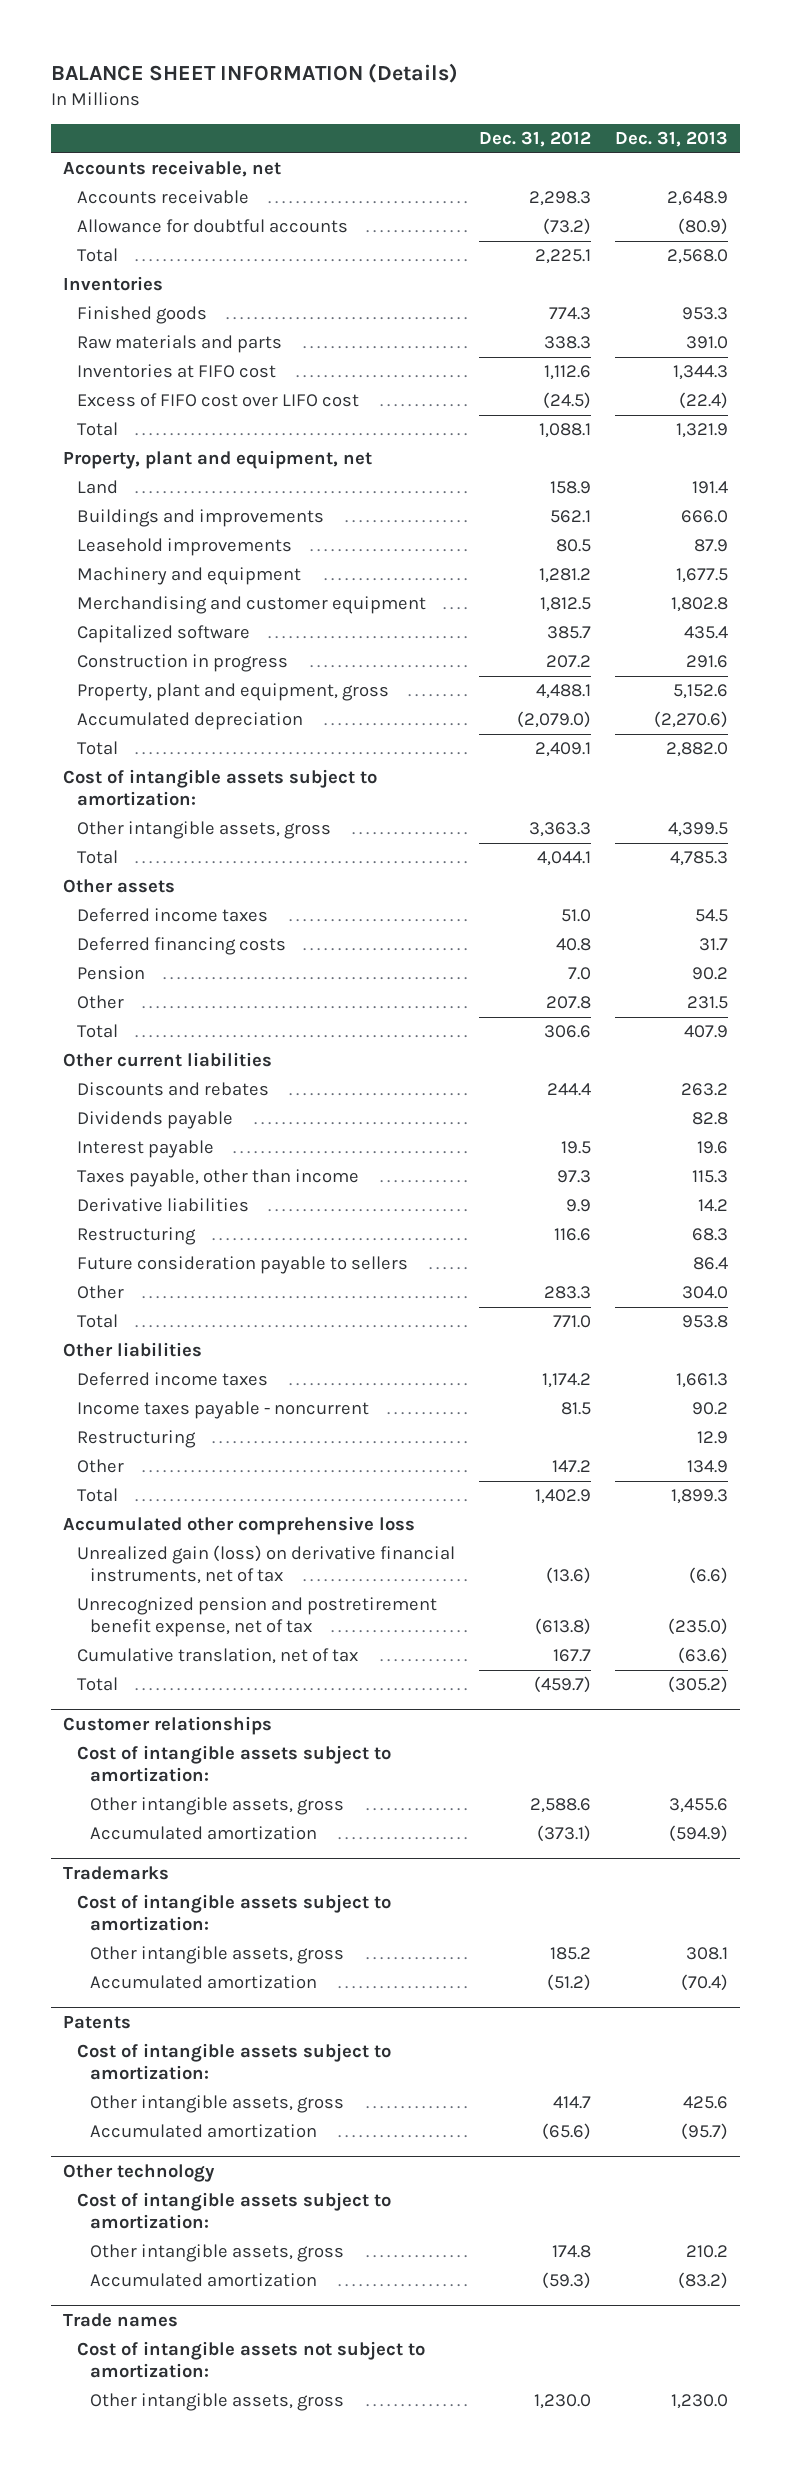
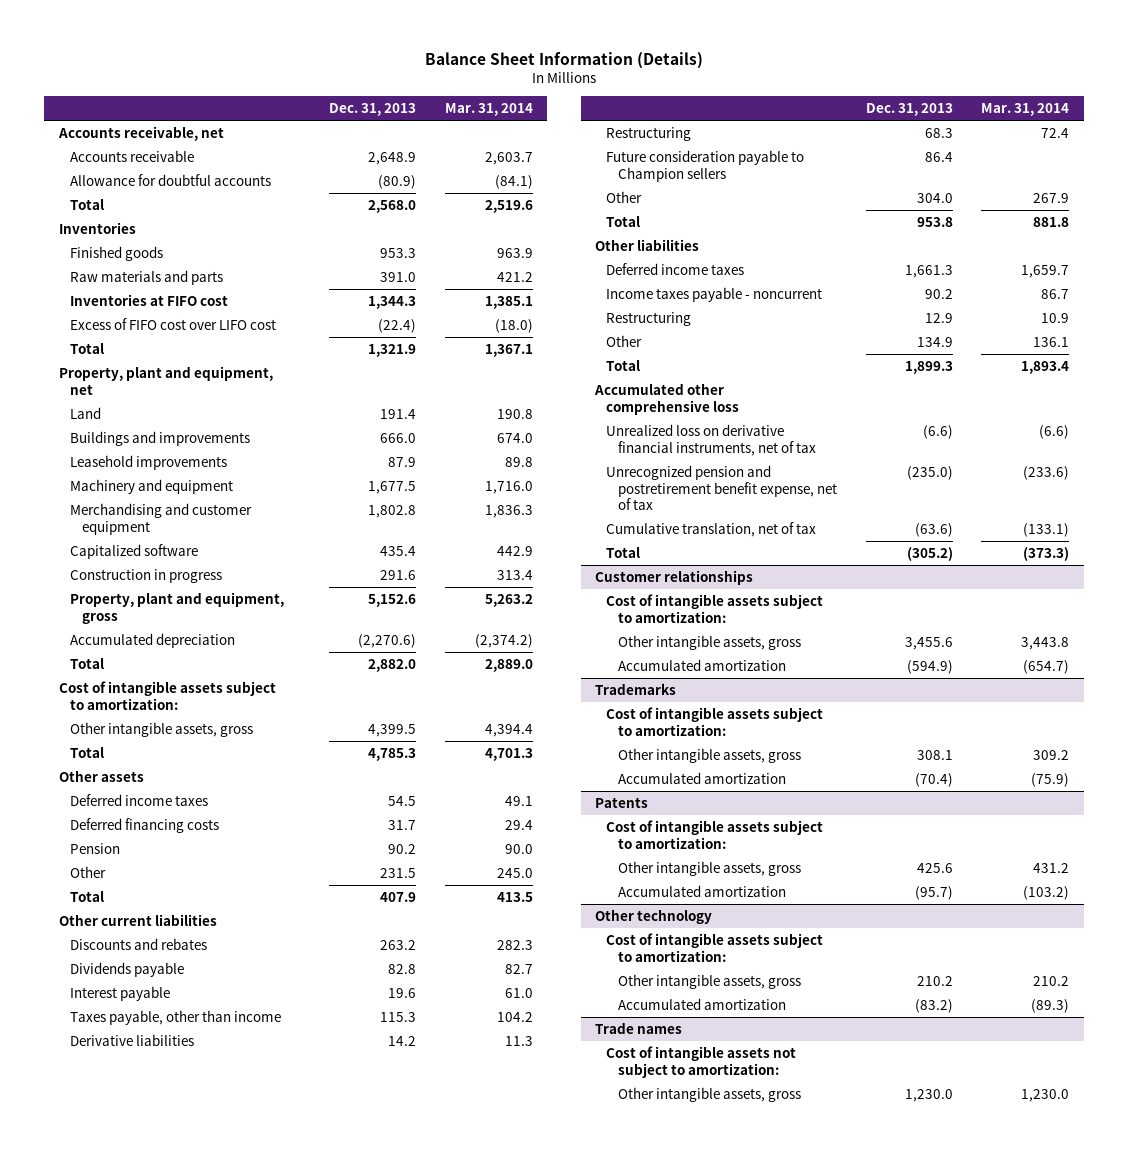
- BALANCE SHEET INFORMATION (Details)
+ Balance Sheet Information (Details)
- | Dec. 31, 2012 | Dec. 31, 2013
+ | Dec. 31, 2013 | Mar. 31, 2014
- Future consideration payable to sellers | | 86.4
+ Future consideration payable to Champion sellers | 86.4 |
- Unrealized gain (loss) on derivative financial instruments, net of tax | (13.6) | (6.6)
+ Unrealized loss on derivative financial instruments, net of tax | (6.6) | (6.6)

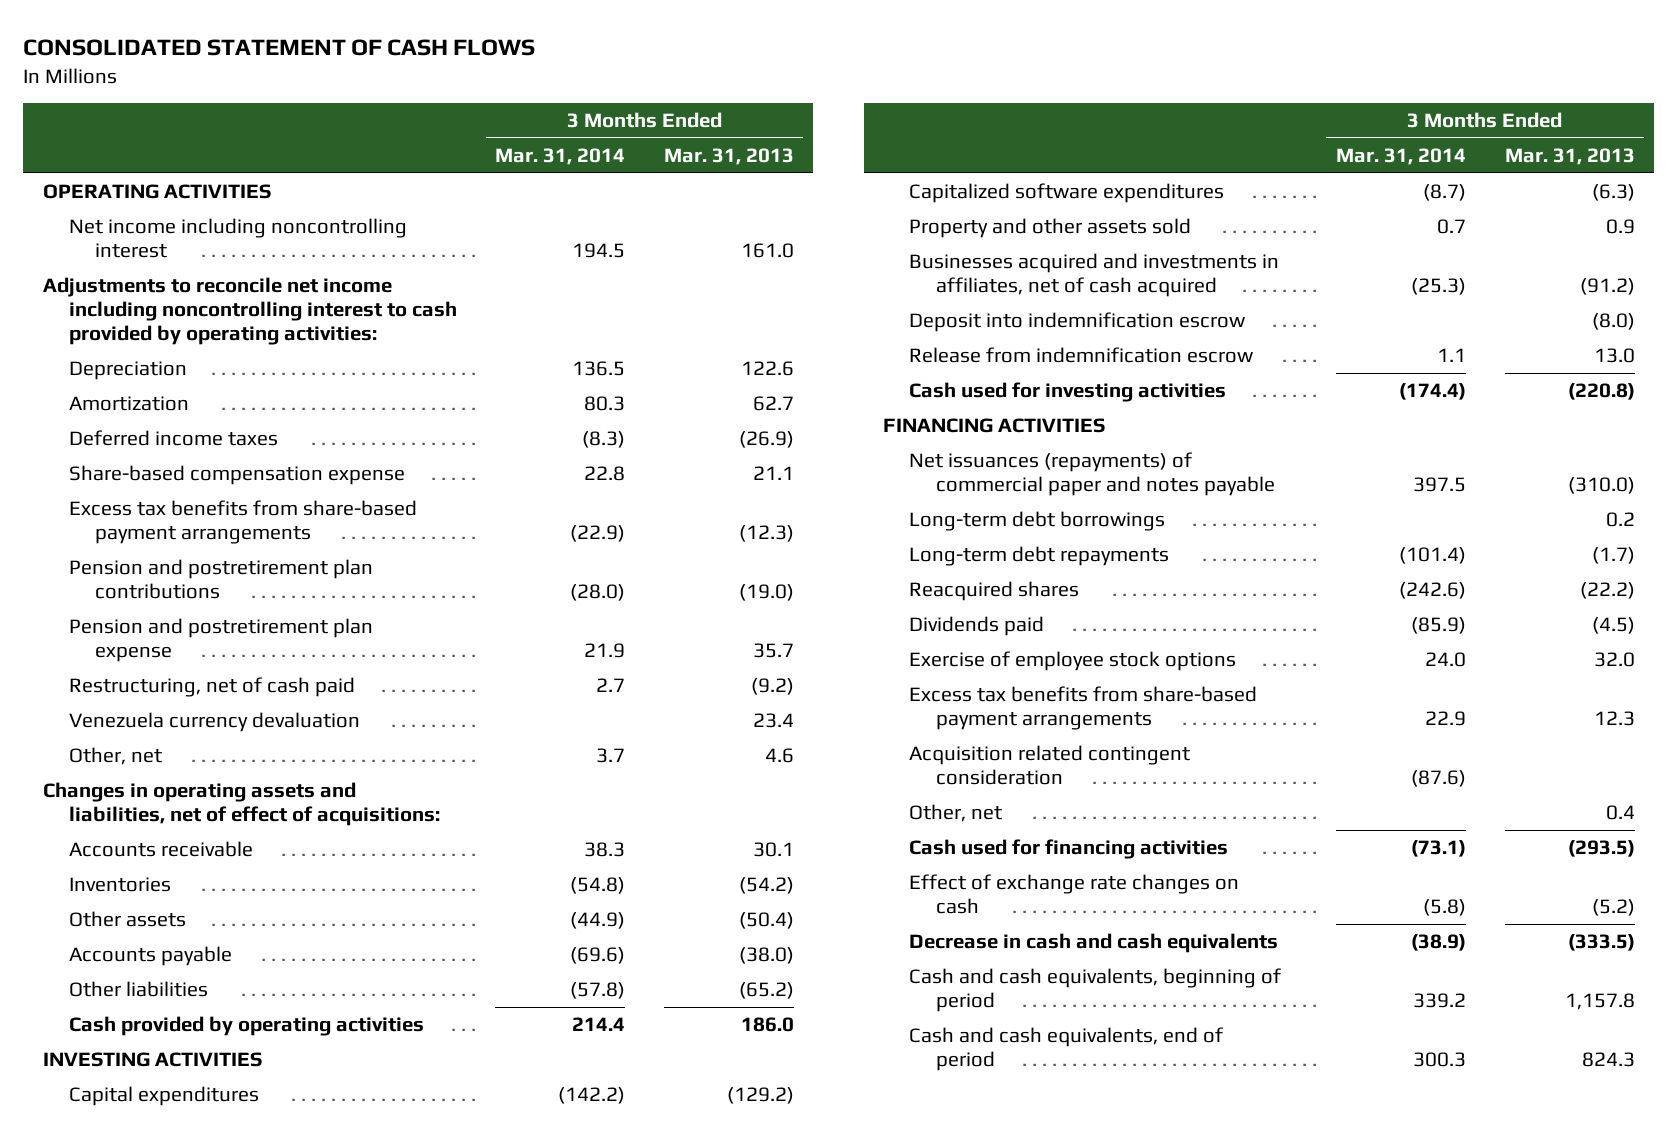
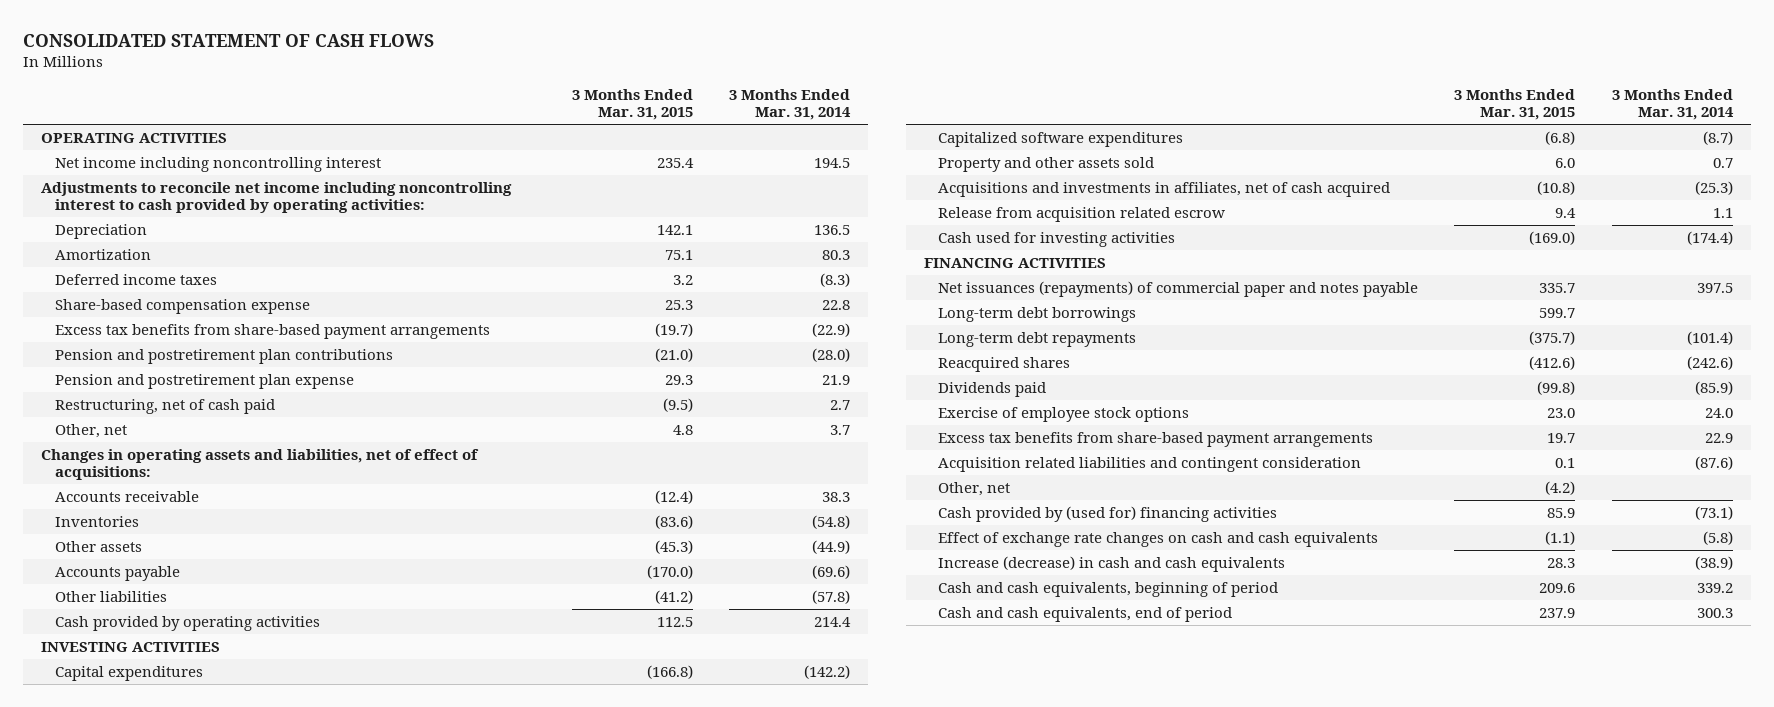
- | 3 Months Ended Mar. 31, 2014 | 3 Months Ended Mar. 31, 2013
+ | 3 Months Ended Mar. 31, 2015 | 3 Months Ended Mar. 31, 2014
- Venezuela currency devaluation | | 23.4
- Businesses acquired and investments in affiliates, net of cash acquired | (25.3) | (91.2)
- Deposit into indemnification escrow | | (8.0)
- Release from indemnification escrow | 1.1 | 13.0
+ Acquisitions and investments in affiliates, net of cash acquired | (10.8) | (25.3)
+ Release from acquisition related escrow | 9.4 | 1.1
- Acquisition related contingent consideration | (87.6) |
+ Acquisition related liabilities and contingent consideration | 0.1 | (87.6)
- Cash used for financing activities | (73.1) | (293.5)
- Effect of exchange rate changes on cash | (5.8) | (5.2)
- Decrease in cash and cash equivalents | (38.9) | (333.5)
+ Cash provided by (used for) financing activities | 85.9 | (73.1)
+ Effect of exchange rate changes on cash and cash equivalents | (1.1) | (5.8)
+ Increase (decrease) in cash and cash equivalents | 28.3 | (38.9)

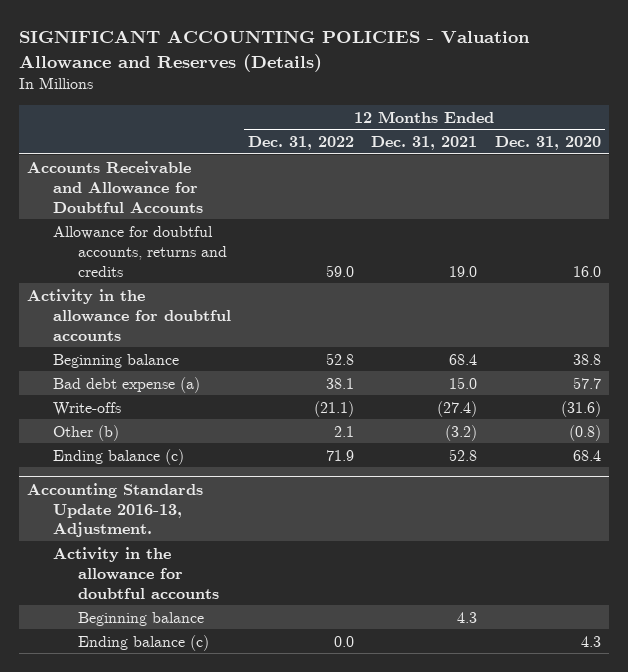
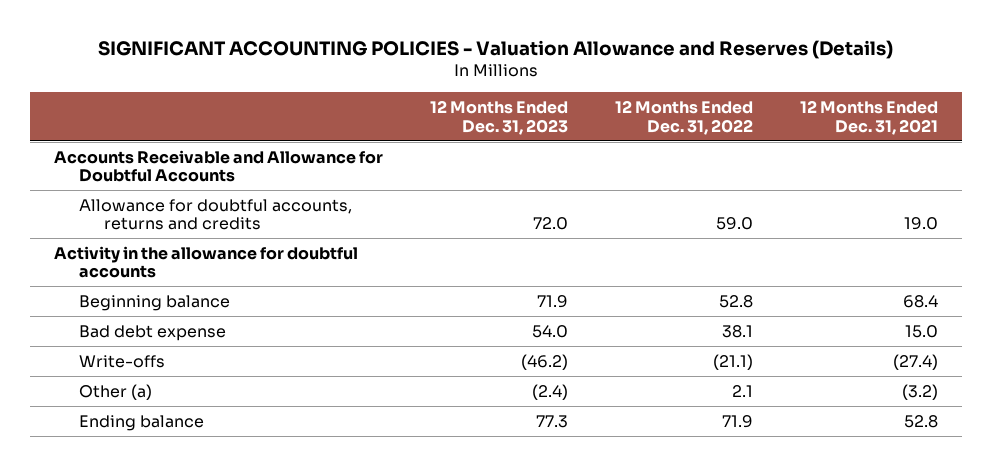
- | 12 Months Ended Dec. 31, 2022 | 12 Months Ended Dec. 31, 2021 | 12 Months Ended Dec. 31, 2020
+ | 12 Months Ended Dec. 31, 2023 | 12 Months Ended Dec. 31, 2022 | 12 Months Ended Dec. 31, 2021
- Bad debt expense (a) | 38.1 | 15.0 | 57.7
+ Bad debt expense | 54.0 | 38.1 | 15.0
- Other (b) | 2.1 | (3.2) | (0.8)
- Ending balance (c) | 71.9 | 52.8 | 68.4
- Accounting Standards Update 2016-13, Adjustment.
- Activity in the allowance for doubtful accounts
- Beginning balance | | 4.3 |
- Ending balance (c) | 0.0 | | 4.3
+ Other (a) | (2.4) | 2.1 | (3.2)
+ Ending balance | 77.3 | 71.9 | 52.8

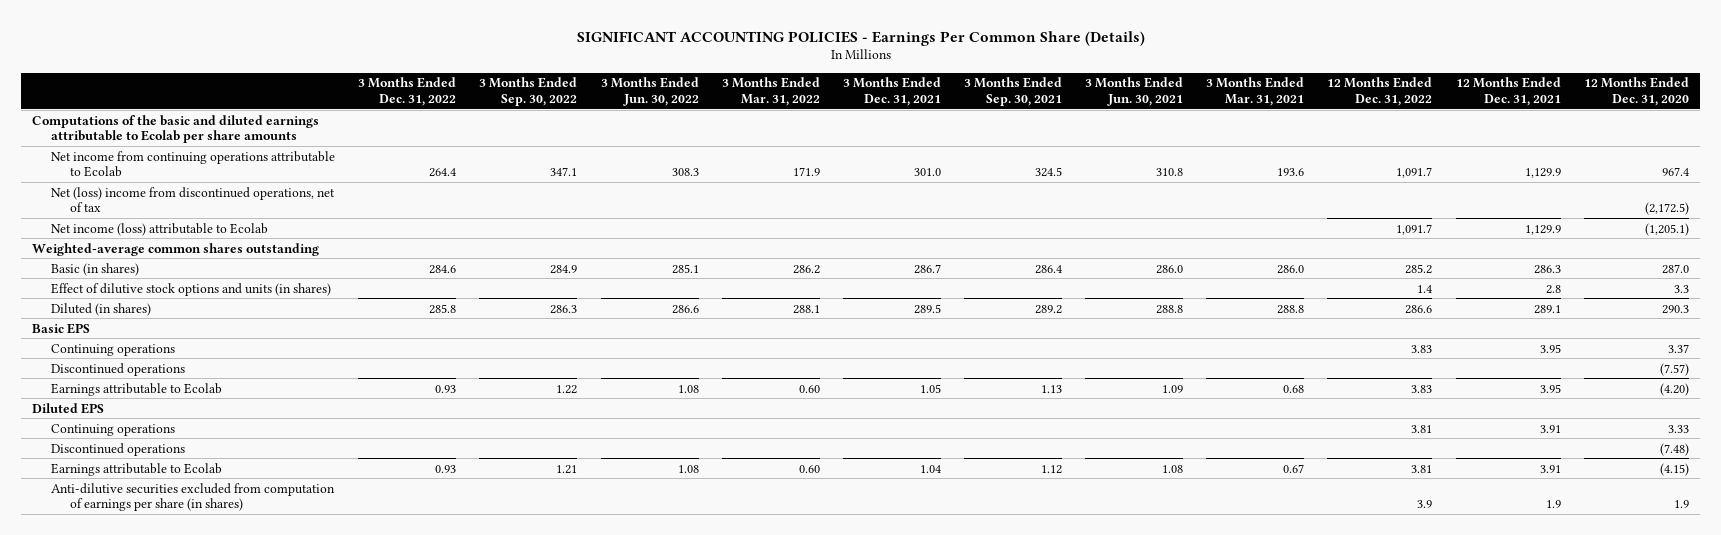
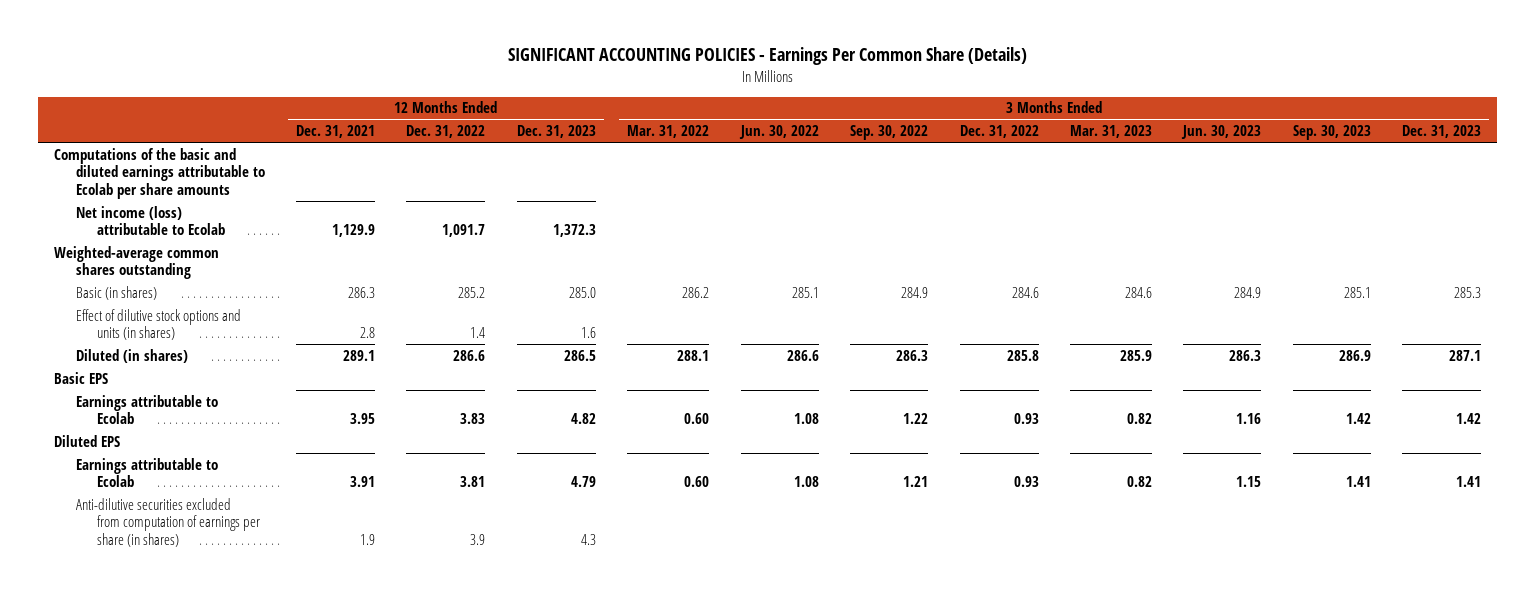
- | 3 Months Ended Dec. 31, 2022 | 3 Months Ended Sep. 30, 2022 | 3 Months Ended Jun. 30, 2022 | 3 Months Ended Mar. 31, 2022 | 3 Months Ended Dec. 31, 2021 | 3 Months Ended Sep. 30, 2021 | 3 Months Ended Jun. 30, 2021 | 3 Months Ended Mar. 31, 2021 | 12 Months Ended Dec. 31, 2022 | 12 Months Ended Dec. 31, 2021 | 12 Months Ended Dec. 31, 2020
+ | 12 Months Ended Dec. 31, 2021 | 12 Months Ended Dec. 31, 2022 | 12 Months Ended Dec. 31, 2023 | 3 Months Ended Mar. 31, 2022 | 3 Months Ended Jun. 30, 2022 | 3 Months Ended Sep. 30, 2022 | 3 Months Ended Dec. 31, 2022 | 3 Months Ended Mar. 31, 2023 | 3 Months Ended Jun. 30, 2023 | 3 Months Ended Sep. 30, 2023 | 3 Months Ended Dec. 31, 2023
- Net income from continuing operations attributable to Ecolab | 264.4 | 347.1 | 308.3 | 171.9 | 301.0 | 324.5 | 310.8 | 193.6 | 1,091.7 | 1,129.9 | 967.4
- Net (loss) income from discontinued operations, net of tax | | | | | | | | | | | (2,172.5)
- Continuing operations | | | | | | | | | 3.83 | 3.95 | 3.37
- Discontinued operations | | | | | | | | | | | (7.57)
- Continuing operations | | | | | | | | | 3.81 | 3.91 | 3.33
- Discontinued operations | | | | | | | | | | | (7.48)

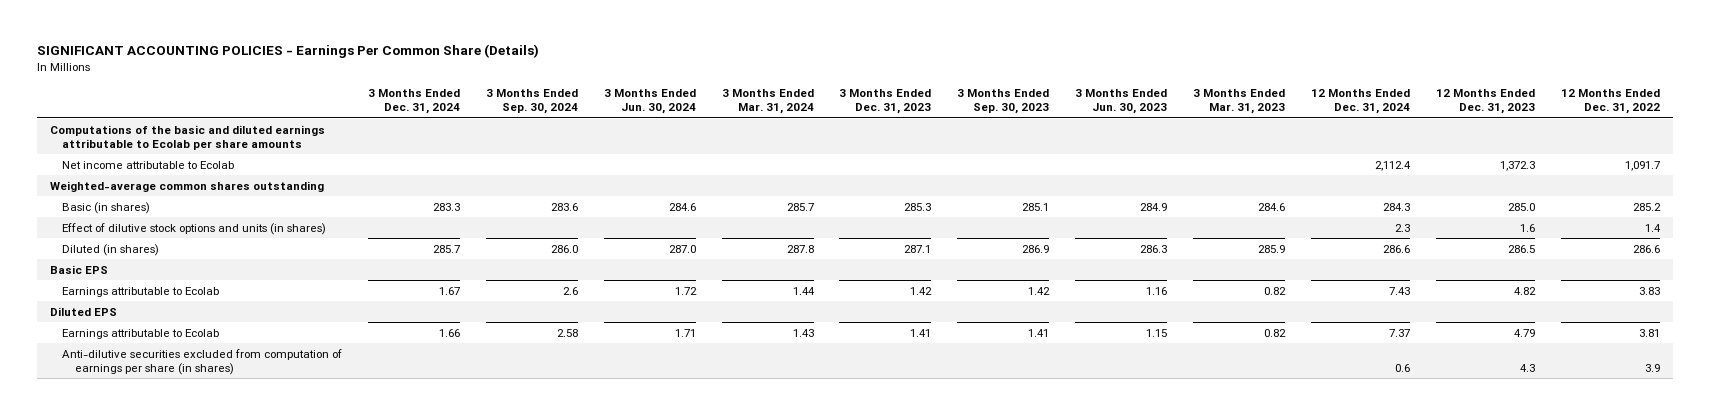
- | 12 Months Ended Dec. 31, 2021 | 12 Months Ended Dec. 31, 2022 | 12 Months Ended Dec. 31, 2023 | 3 Months Ended Mar. 31, 2022 | 3 Months Ended Jun. 30, 2022 | 3 Months Ended Sep. 30, 2022 | 3 Months Ended Dec. 31, 2022 | 3 Months Ended Mar. 31, 2023 | 3 Months Ended Jun. 30, 2023 | 3 Months Ended Sep. 30, 2023 | 3 Months Ended Dec. 31, 2023
+ | 3 Months Ended Dec. 31, 2024 | 3 Months Ended Sep. 30, 2024 | 3 Months Ended Jun. 30, 2024 | 3 Months Ended Mar. 31, 2024 | 3 Months Ended Dec. 31, 2023 | 3 Months Ended Sep. 30, 2023 | 3 Months Ended Jun. 30, 2023 | 3 Months Ended Mar. 31, 2023 | 12 Months Ended Dec. 31, 2024 | 12 Months Ended Dec. 31, 2023 | 12 Months Ended Dec. 31, 2022
- Net income (loss) attributable to Ecolab | 1,129.9 | 1,091.7 | 1,372.3 | | | | | | | |
+ Net income attributable to Ecolab | | | | | | | | | 2,112.4 | 1,372.3 | 1,091.7

